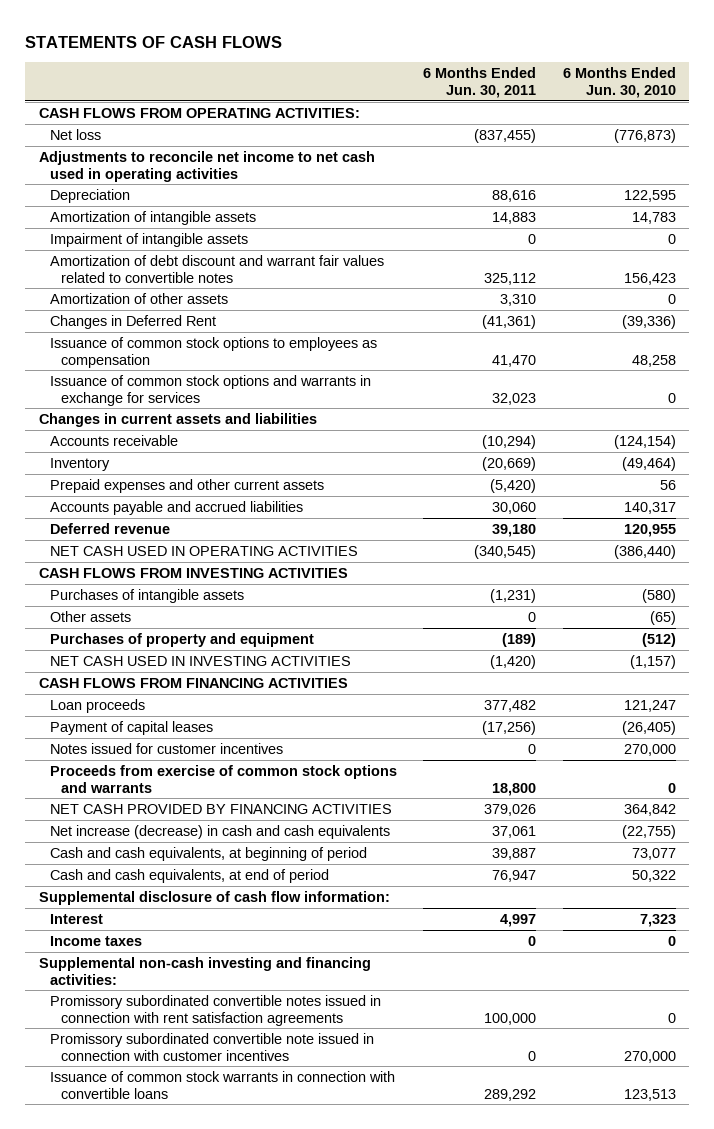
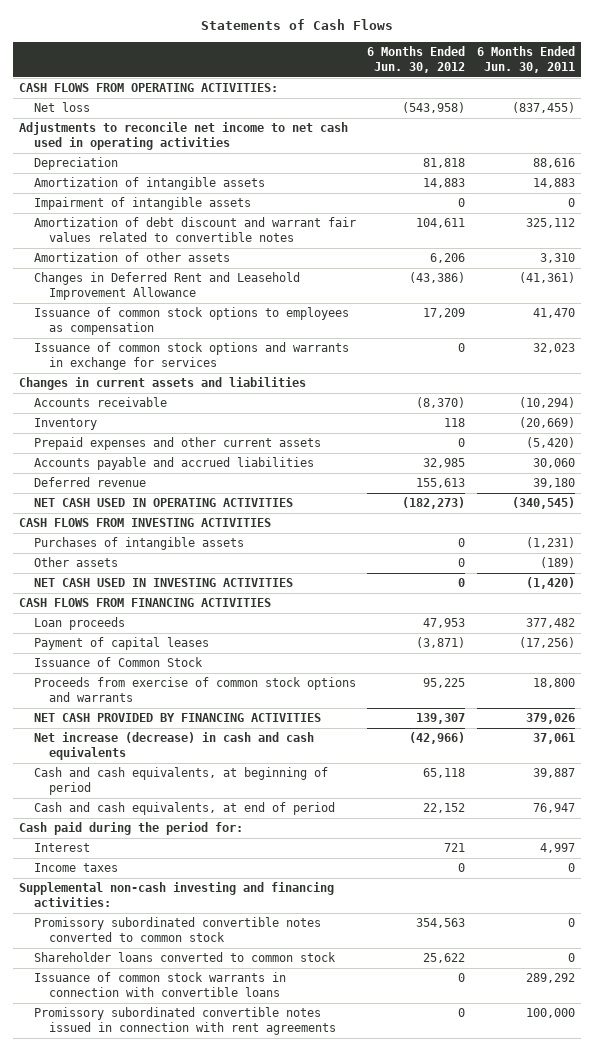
- STATEMENTS OF CASH FLOWS
+ Statements of Cash Flows
- | 6 Months Ended Jun. 30, 2011 | 6 Months Ended Jun. 30, 2010
+ | 6 Months Ended Jun. 30, 2012 | 6 Months Ended Jun. 30, 2011
- Changes in Deferred Rent | (41,361) | (39,336)
+ Changes in Deferred Rent and Leasehold Improvement Allowance | (43,386) | (41,361)
- Other assets | 0 | (65)
- Purchases of property and equipment | (189) | (512)
+ Other assets | 0 | (189)
- Notes issued for customer incentives | 0 | 270,000
+ Issuance of Common Stock
- Supplemental disclosure of cash flow information:
+ Cash paid during the period for:
- Promissory subordinated convertible notes issued in connection with rent satisfaction agreements | 100,000 | 0
- Promissory subordinated convertible note issued in connection with customer incentives | 0 | 270,000
+ Promissory subordinated convertible notes converted to common stock | 354,563 | 0
+ Shareholder loans converted to common stock | 25,622 | 0
+ Promissory subordinated convertible notes issued in connection with rent agreements | 0 | 100,000

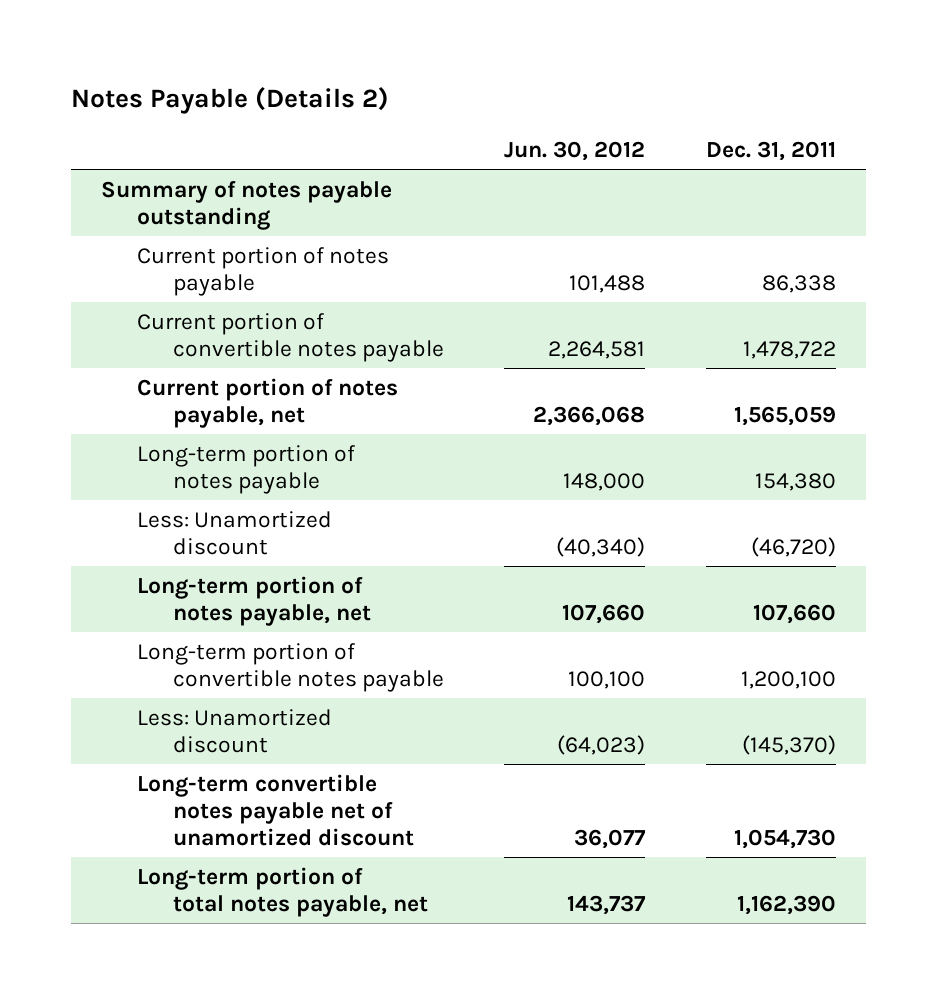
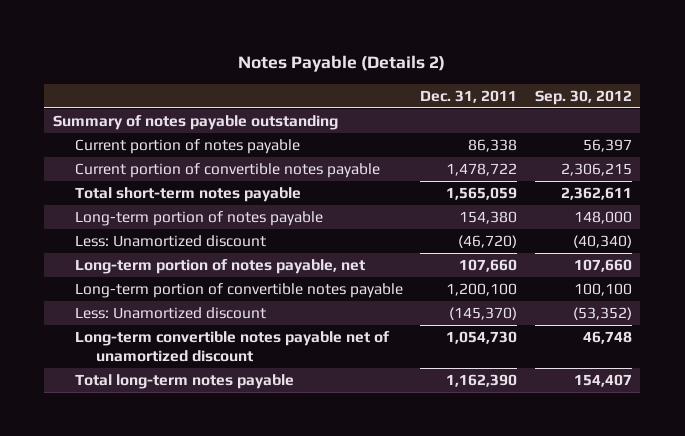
- | Jun. 30, 2012 | Dec. 31, 2011
+ | Dec. 31, 2011 | Sep. 30, 2012
- Current portion of notes payable, net | 2,366,068 | 1,565,059
+ Total short-term notes payable | 1,565,059 | 2,362,611
- Long-term portion of total notes payable, net | 143,737 | 1,162,390
+ Total long-term notes payable | 1,162,390 | 154,407

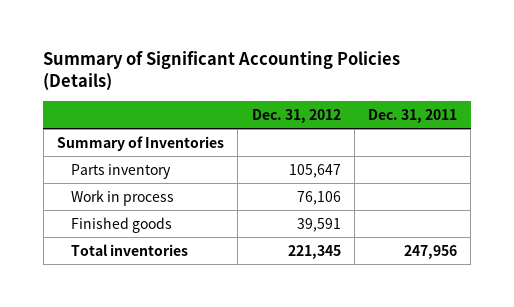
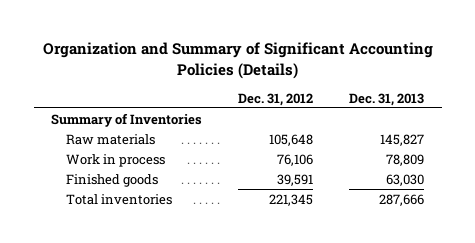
- Summary of Significant Accounting Policies (Details)
+ Organization and Summary of Significant Accounting Policies (Details)
- | Dec. 31, 2012 | Dec. 31, 2011
+ | Dec. 31, 2012 | Dec. 31, 2013
- Parts inventory | 105,647 |
+ Raw materials | 105,648 | 145,827

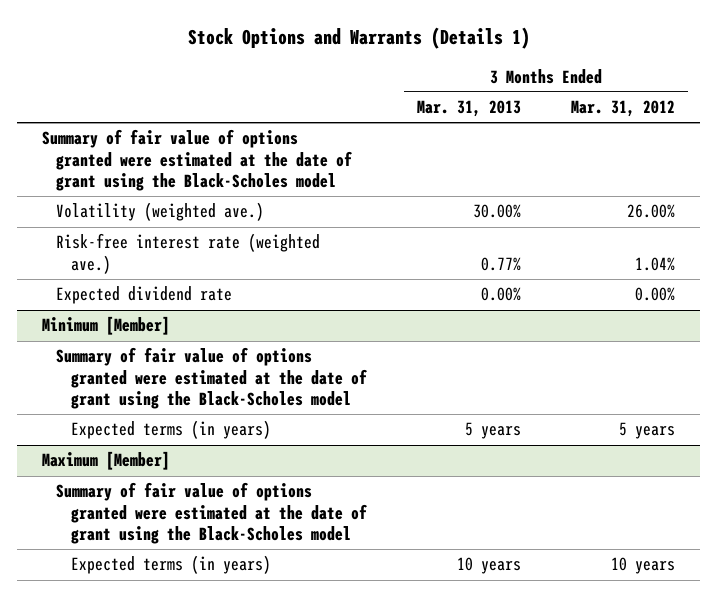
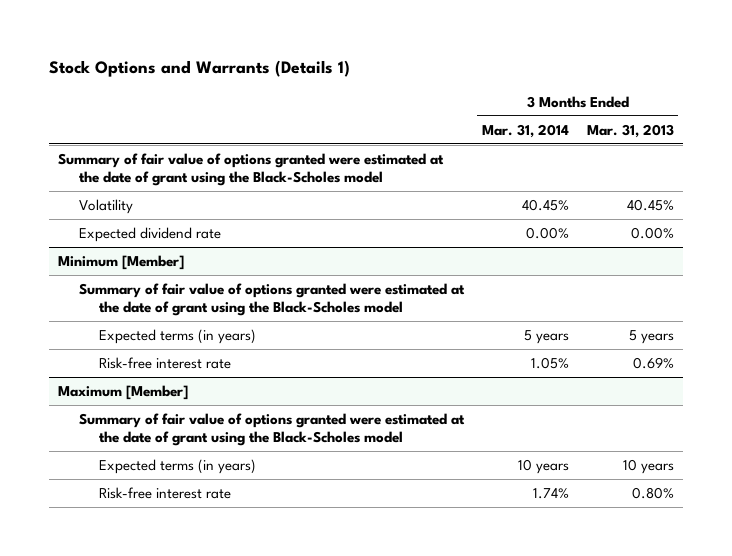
- | 3 Months Ended Mar. 31, 2013 | 3 Months Ended Mar. 31, 2012
+ | 3 Months Ended Mar. 31, 2014 | 3 Months Ended Mar. 31, 2013
- Volatility (weighted ave.) | 30.00% | 26.00%
- Risk-free interest rate (weighted ave.) | 0.77% | 1.04%
+ Volatility | 40.45% | 40.45%
@ Minimum [Member]
+ Risk-free interest rate | 1.05% | 0.69%
@ Maximum [Member]
+ Risk-free interest rate | 1.74% | 0.80%

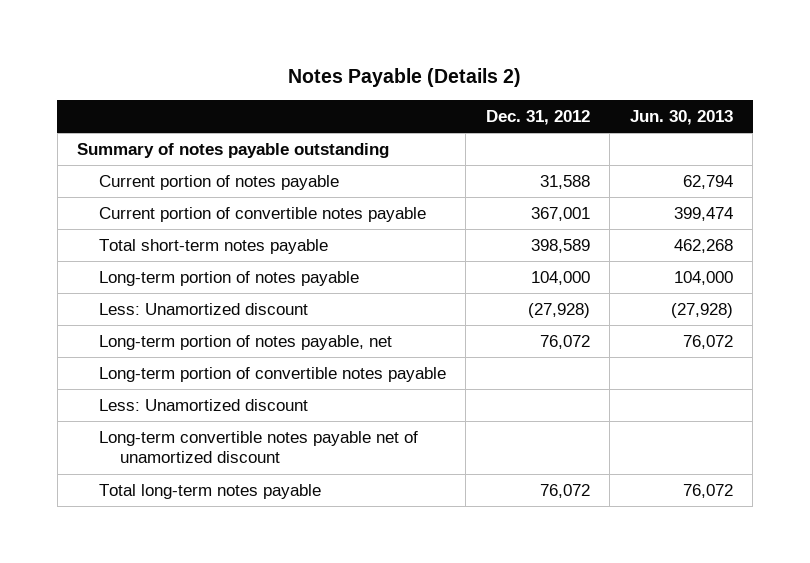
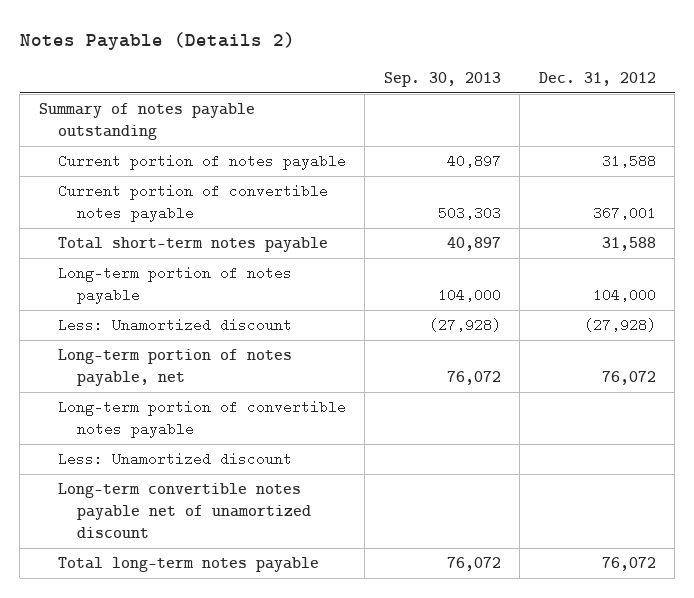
- | Dec. 31, 2012 | Jun. 30, 2013
+ | Sep. 30, 2013 | Dec. 31, 2012
- Total short-term notes payable | 398,589 | 462,268
+ Total short-term notes payable | 40,897 | 31,588

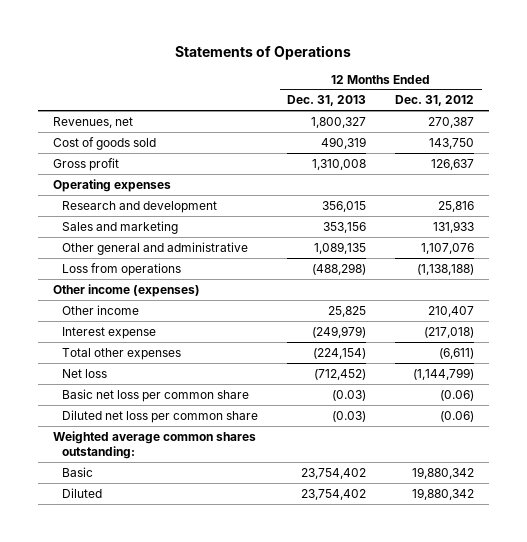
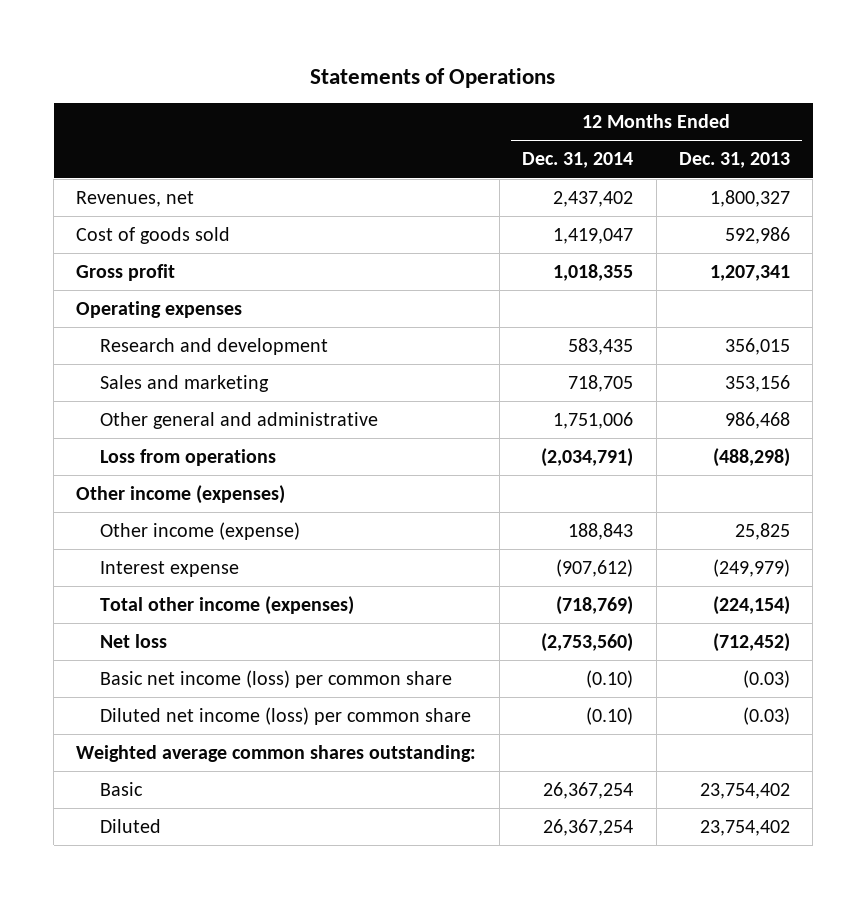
- | 12 Months Ended Dec. 31, 2013 | 12 Months Ended Dec. 31, 2012
+ | 12 Months Ended Dec. 31, 2014 | 12 Months Ended Dec. 31, 2013
- Cost of goods sold | 490,319 | 143,750
- Gross profit | 1,310,008 | 126,637
+ Cost of goods sold | 1,419,047 | 592,986
+ Gross profit | 1,018,355 | 1,207,341
- Other general and administrative | 1,089,135 | 1,107,076
+ Other general and administrative | 1,751,006 | 986,468
- Other income | 25,825 | 210,407
+ Other income (expense) | 188,843 | 25,825
- Total other expenses | (224,154) | (6,611)
+ Total other income (expenses) | (718,769) | (224,154)
- Basic net loss per common share | (0.03) | (0.06)
- Diluted net loss per common share | (0.03) | (0.06)
+ Basic net income (loss) per common share | (0.10) | (0.03)
+ Diluted net income (loss) per common share | (0.10) | (0.03)

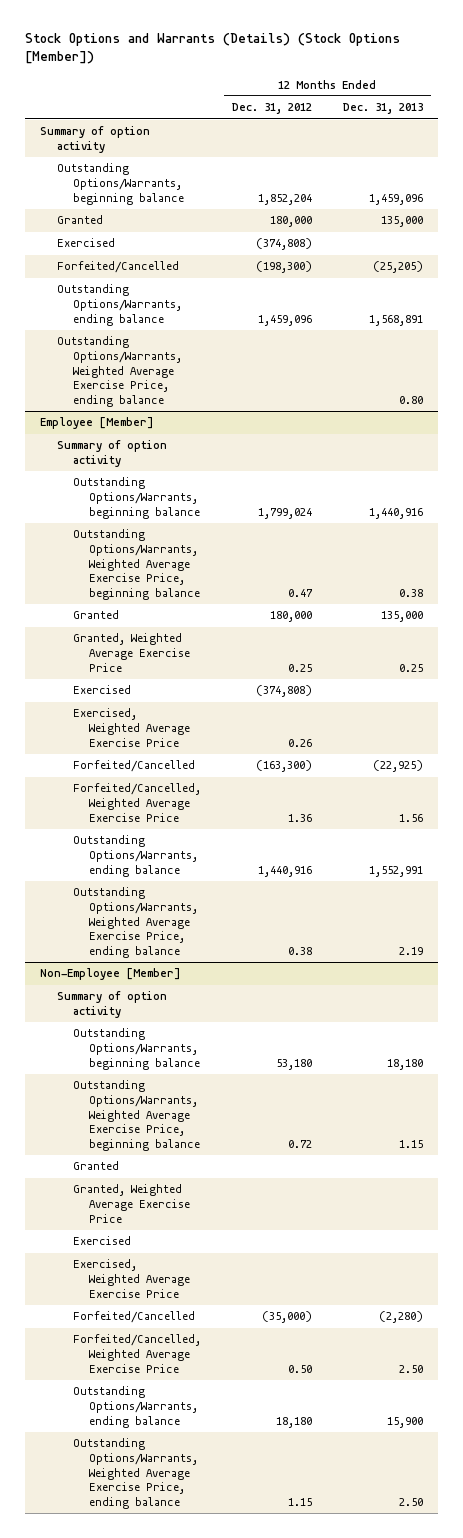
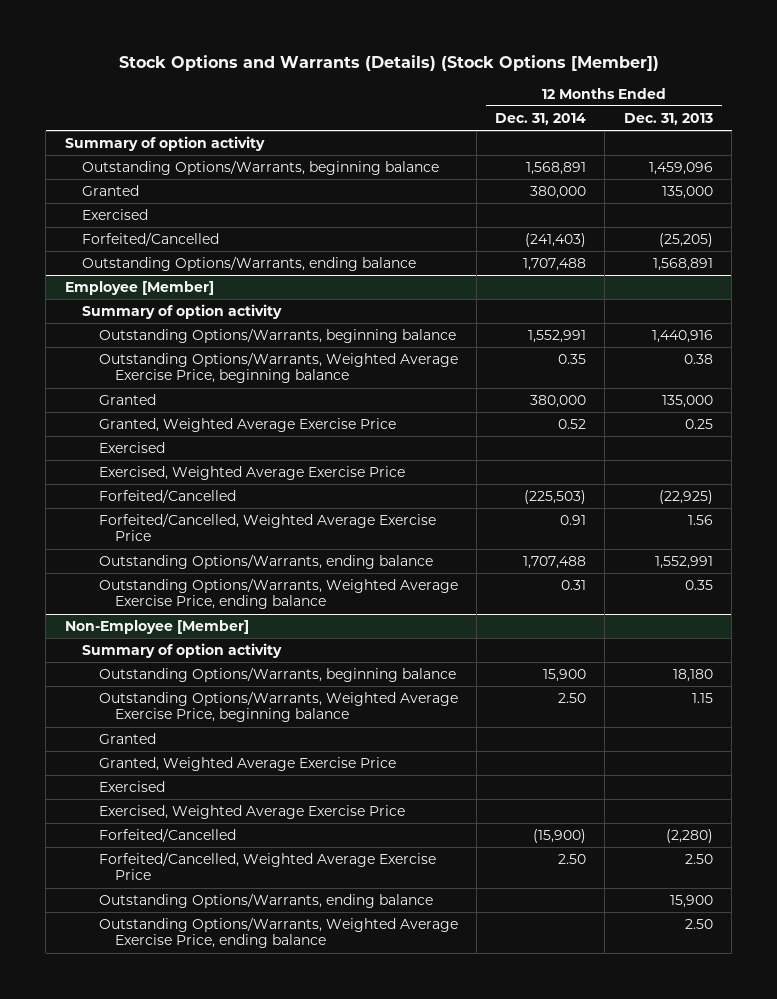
- | 12 Months Ended Dec. 31, 2012 | 12 Months Ended Dec. 31, 2013
+ | 12 Months Ended Dec. 31, 2014 | 12 Months Ended Dec. 31, 2013
- Outstanding Options/Warrants, Weighted Average Exercise Price, ending balance | | 0.80
@ Employee [Member]
- Outstanding Options/Warrants, Weighted Average Exercise Price, ending balance | 0.38 | 2.19
+ Outstanding Options/Warrants, Weighted Average Exercise Price, ending balance | 0.31 | 0.35

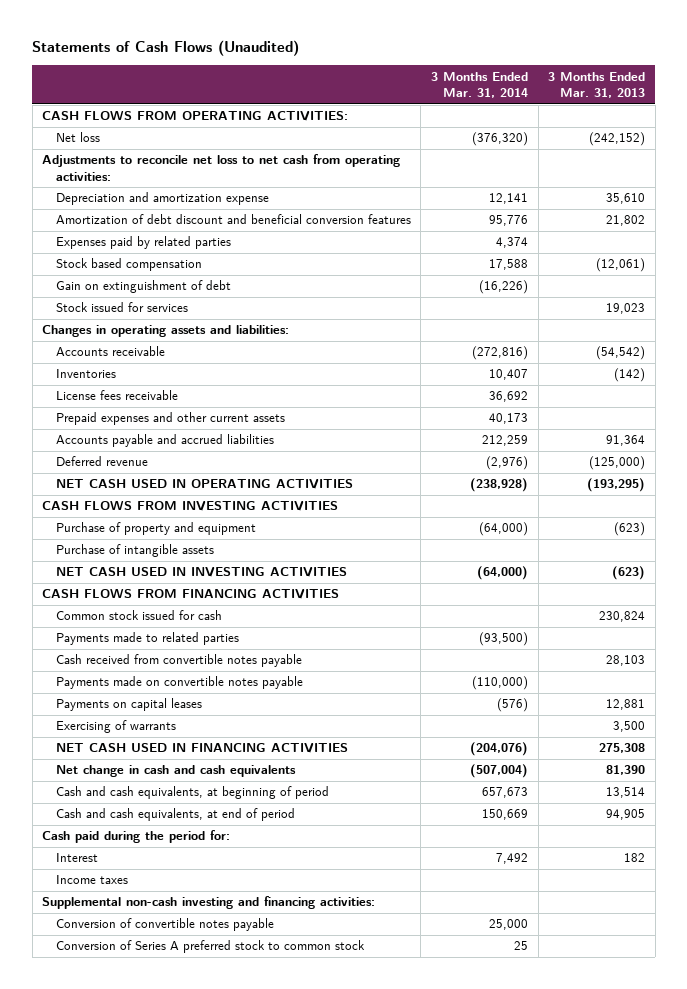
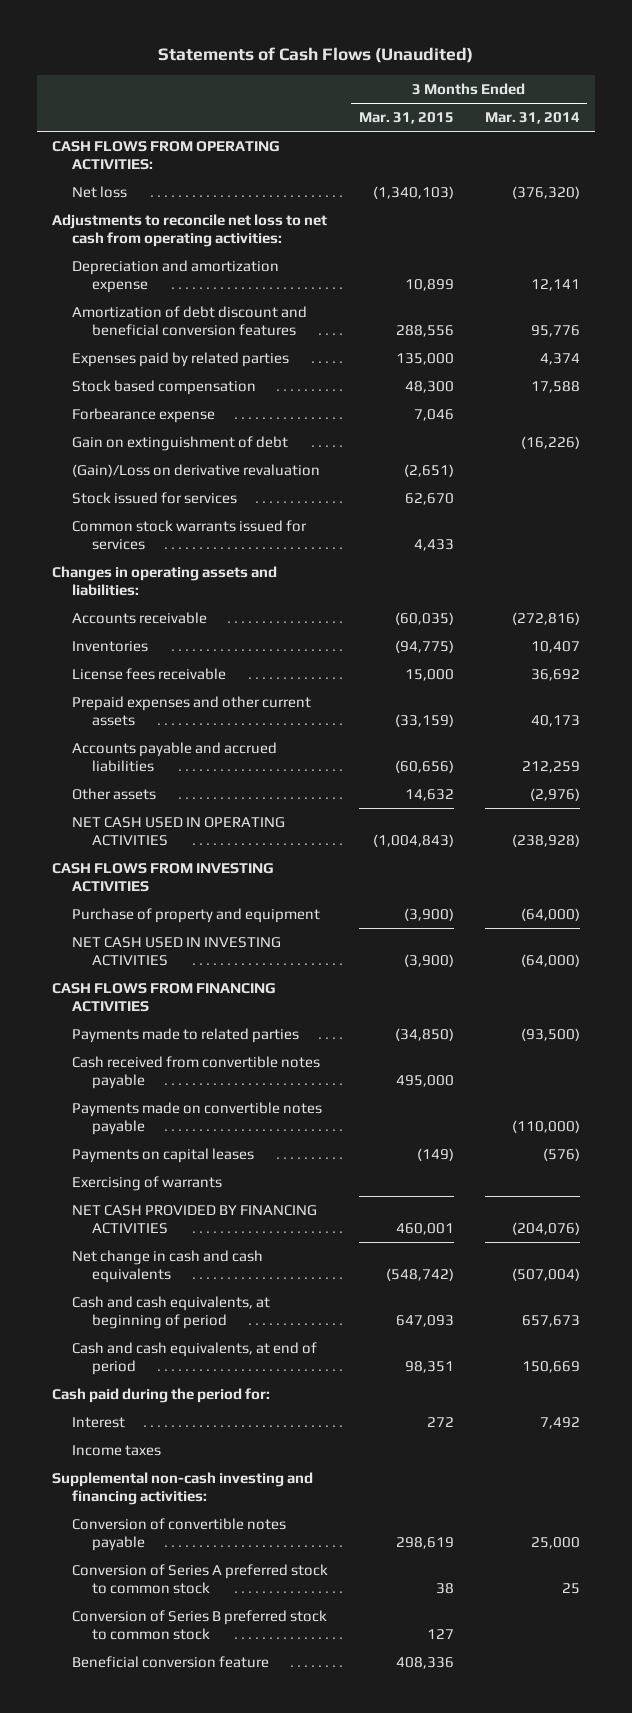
- | 3 Months Ended Mar. 31, 2014 | 3 Months Ended Mar. 31, 2013
+ | 3 Months Ended Mar. 31, 2015 | 3 Months Ended Mar. 31, 2014
+ Forbearance expense | 7,046 |
+ (Gain)/Loss on derivative revaluation | (2,651) |
+ Common stock warrants issued for services | 4,433 |
- Deferred revenue | (2,976) | (125,000)
+ Other assets | 14,632 | (2,976)
- Purchase of intangible assets
- Common stock issued for cash | | 230,824
- NET CASH USED IN FINANCING ACTIVITIES | (204,076) | 275,308
+ NET CASH PROVIDED BY FINANCING ACTIVITIES | 460,001 | (204,076)
+ Conversion of Series B preferred stock to common stock | 127 |
+ Beneficial conversion feature | 408,336 |

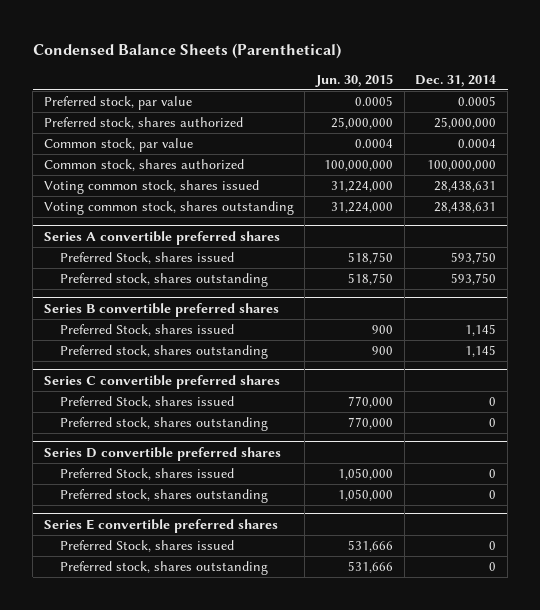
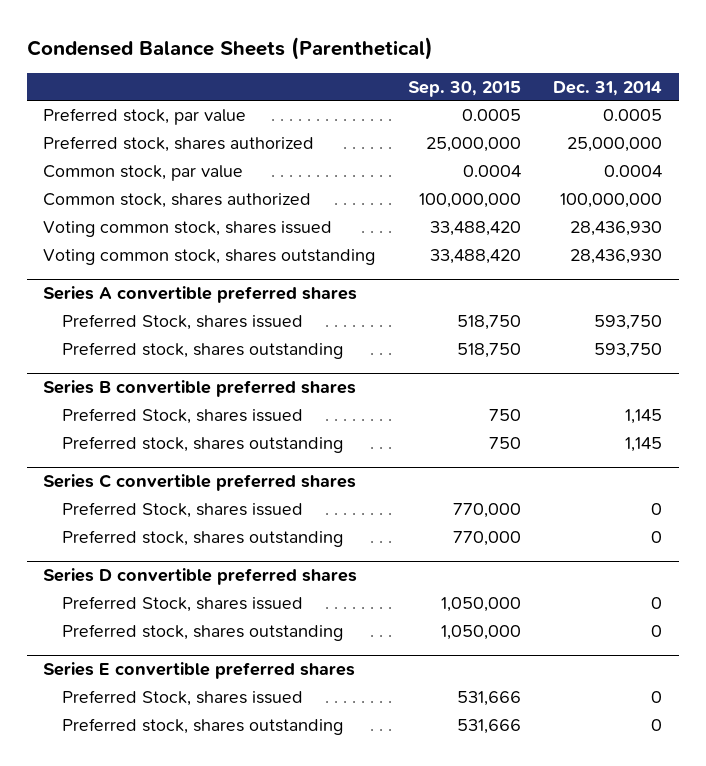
- | Jun. 30, 2015 | Dec. 31, 2014
+ | Sep. 30, 2015 | Dec. 31, 2014
- Voting common stock, shares issued | 31,224,000 | 28,438,631
- Voting common stock, shares outstanding | 31,224,000 | 28,438,631
+ Voting common stock, shares issued | 33,488,420 | 28,436,930
+ Voting common stock, shares outstanding | 33,488,420 | 28,436,930

